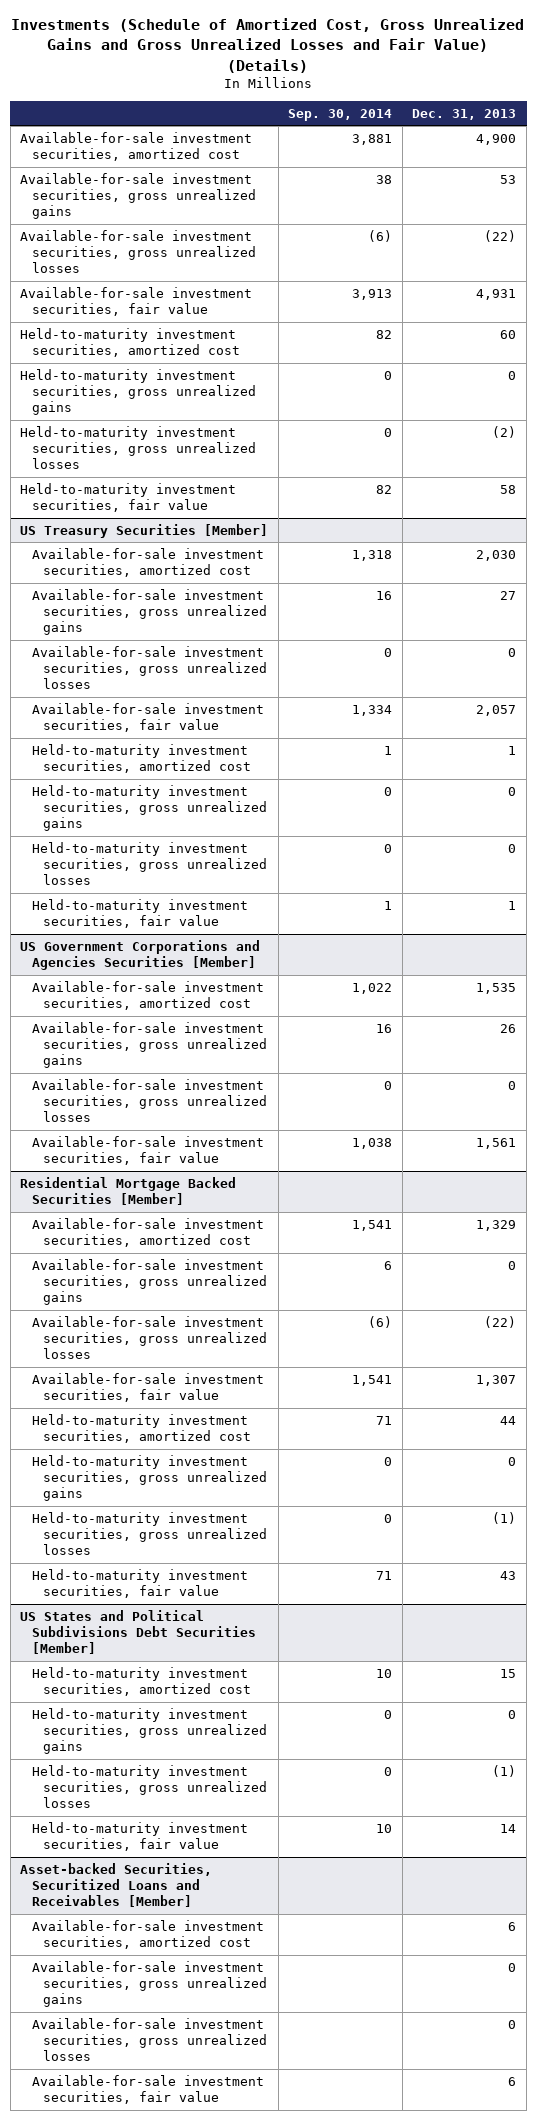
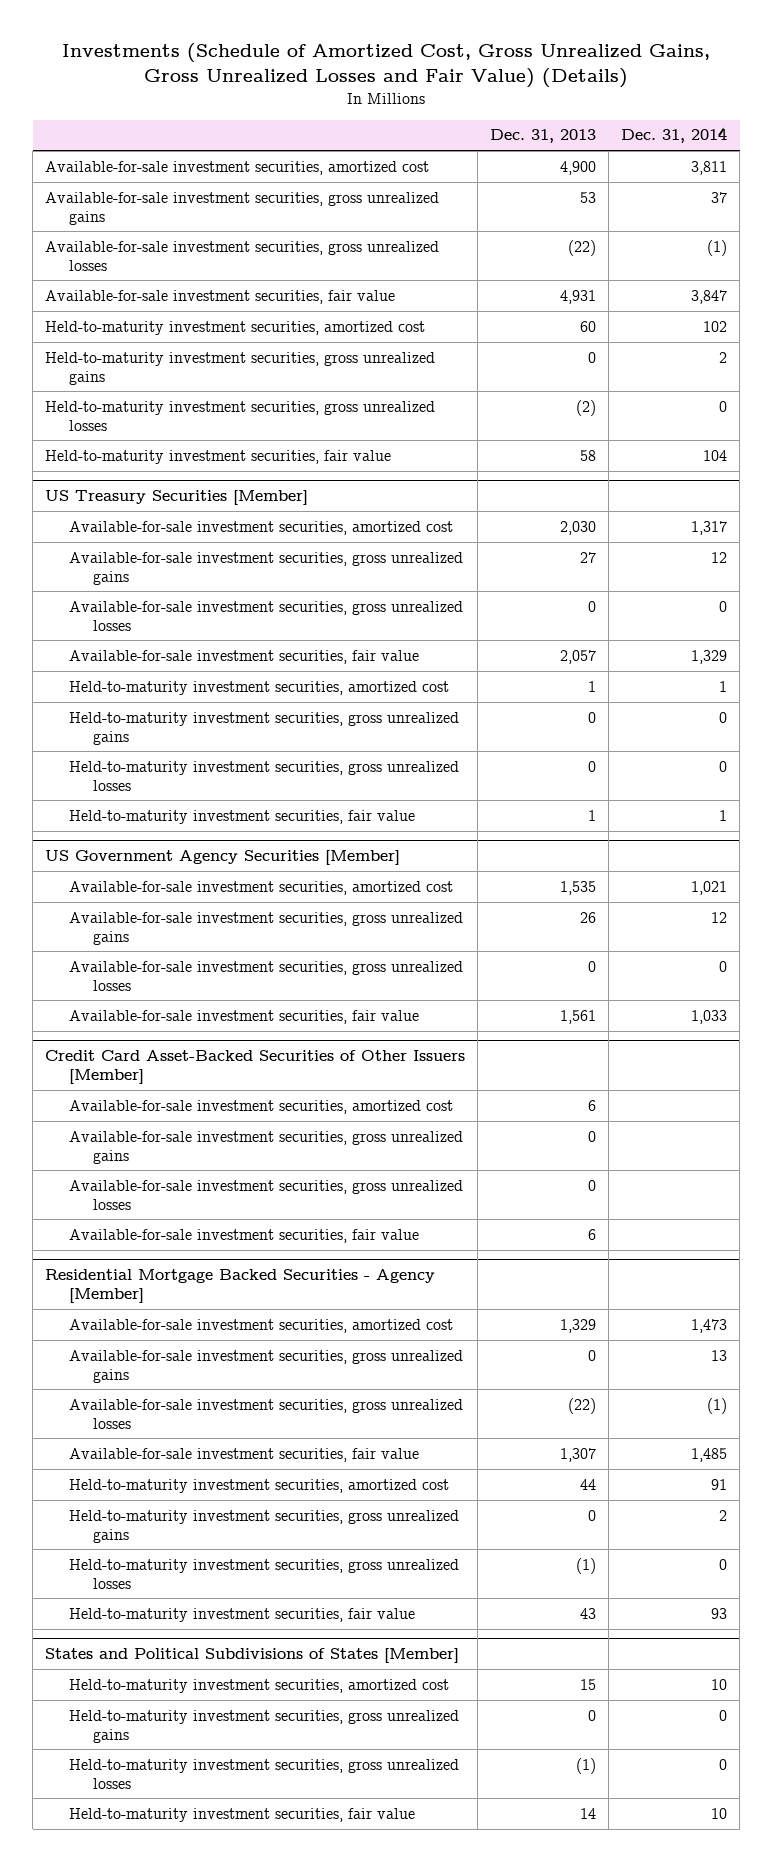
- Investments (Schedule of Amortized Cost, Gross Unrealized Gains and Gross Unrealized Losses and Fair Value) (Details)
+ Investments (Schedule of Amortized Cost, Gross Unrealized Gains, Gross Unrealized Losses and Fair Value) (Details)
- | Sep. 30, 2014 | Dec. 31, 2013
+ | Dec. 31, 2013 | Dec. 31, 2014
- US Government Corporations and Agencies Securities [Member]
+ US Government Agency Securities [Member]
- Residential Mortgage Backed Securities [Member]
+ Credit Card Asset-Backed Securities of Other Issuers [Member]
+ Available-for-sale investment securities, amortized cost | 6 |
+ Available-for-sale investment securities, gross unrealized gains | 0 |
+ Available-for-sale investment securities, gross unrealized losses | 0 |
+ Available-for-sale investment securities, fair value | 6 |
+ Residential Mortgage Backed Securities - Agency [Member]
- US States and Political Subdivisions Debt Securities [Member]
+ States and Political Subdivisions of States [Member]
- Asset-backed Securities, Securitized Loans and Receivables [Member]
- Available-for-sale investment securities, amortized cost | | 6
- Available-for-sale investment securities, gross unrealized gains | | 0
- Available-for-sale investment securities, gross unrealized losses | | 0
- Available-for-sale investment securities, fair value | | 6

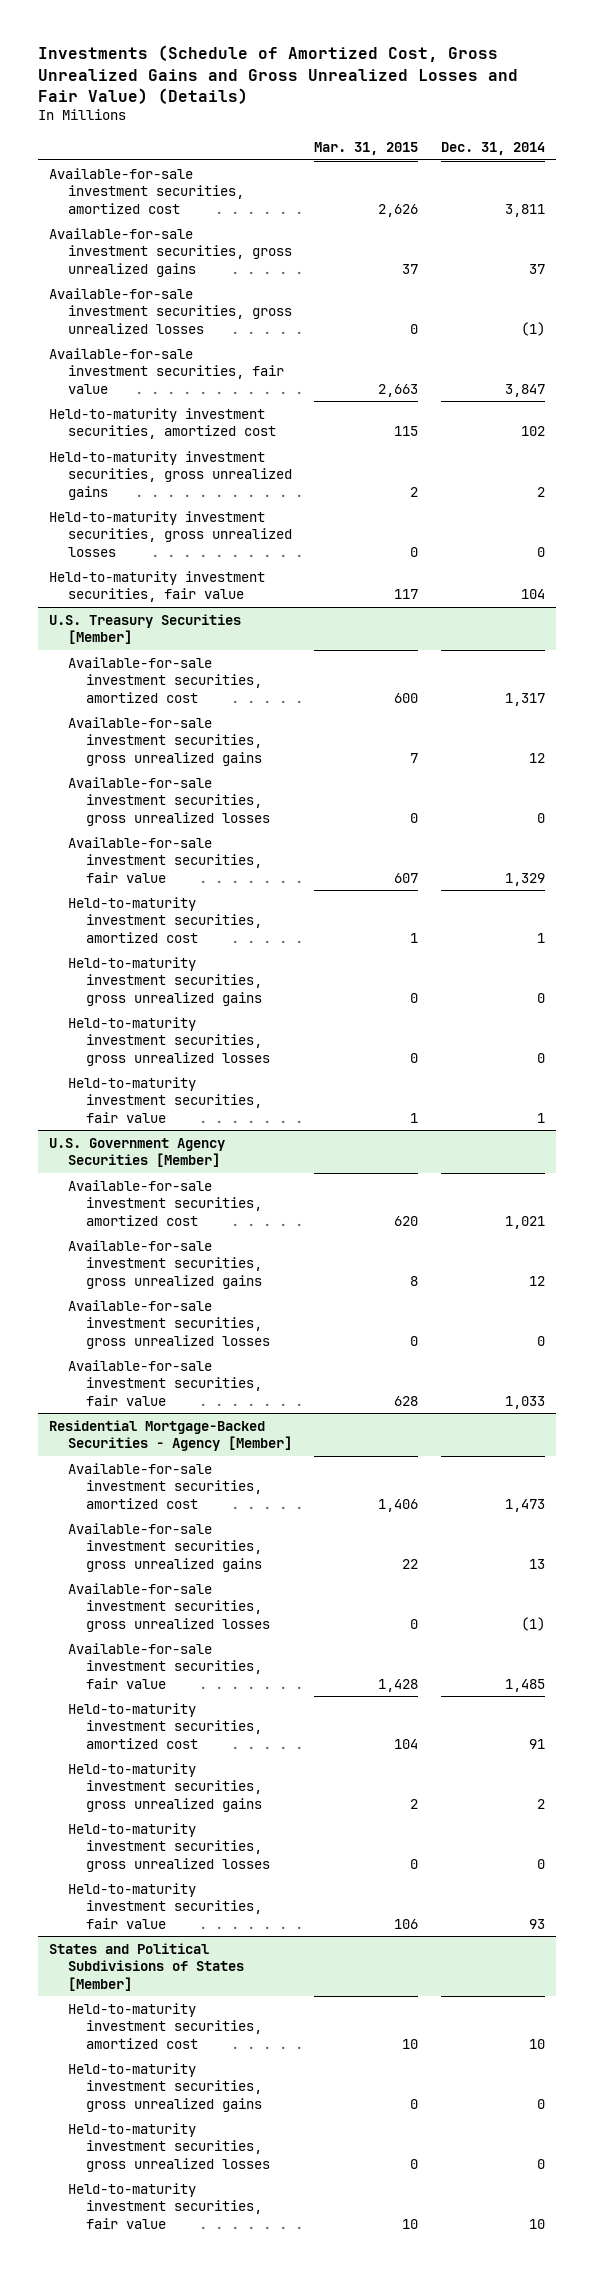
- Investments (Schedule of Amortized Cost, Gross Unrealized Gains, Gross Unrealized Losses and Fair Value) (Details)
+ Investments (Schedule of Amortized Cost, Gross Unrealized Gains and Gross Unrealized Losses and Fair Value) (Details)
- | Dec. 31, 2013 | Dec. 31, 2014
+ | Mar. 31, 2015 | Dec. 31, 2014
- US Treasury Securities [Member]
+ U.S. Treasury Securities [Member]
- US Government Agency Securities [Member]
+ U.S. Government Agency Securities [Member]
- Credit Card Asset-Backed Securities of Other Issuers [Member]
- Available-for-sale investment securities, amortized cost | 6 |
- Available-for-sale investment securities, gross unrealized gains | 0 |
- Available-for-sale investment securities, gross unrealized losses | 0 |
- Available-for-sale investment securities, fair value | 6 |
- Residential Mortgage Backed Securities - Agency [Member]
+ Residential Mortgage-Backed Securities - Agency [Member]

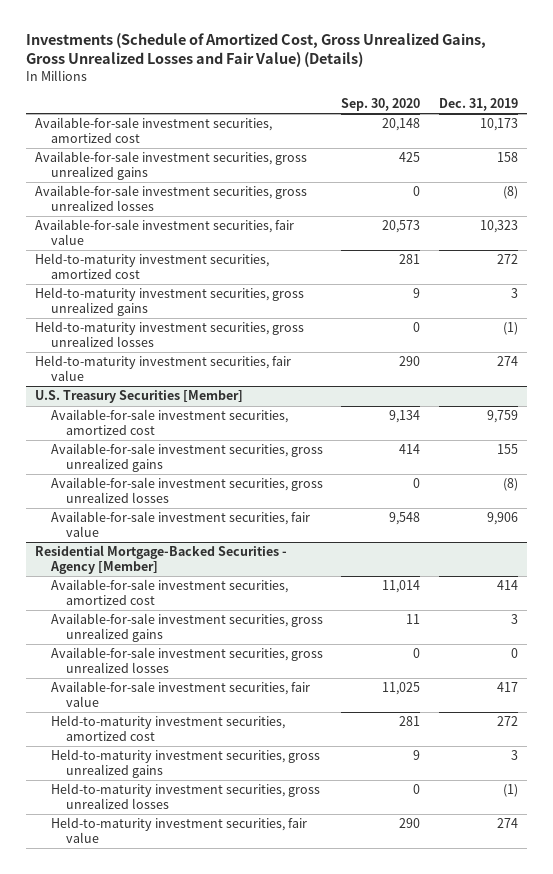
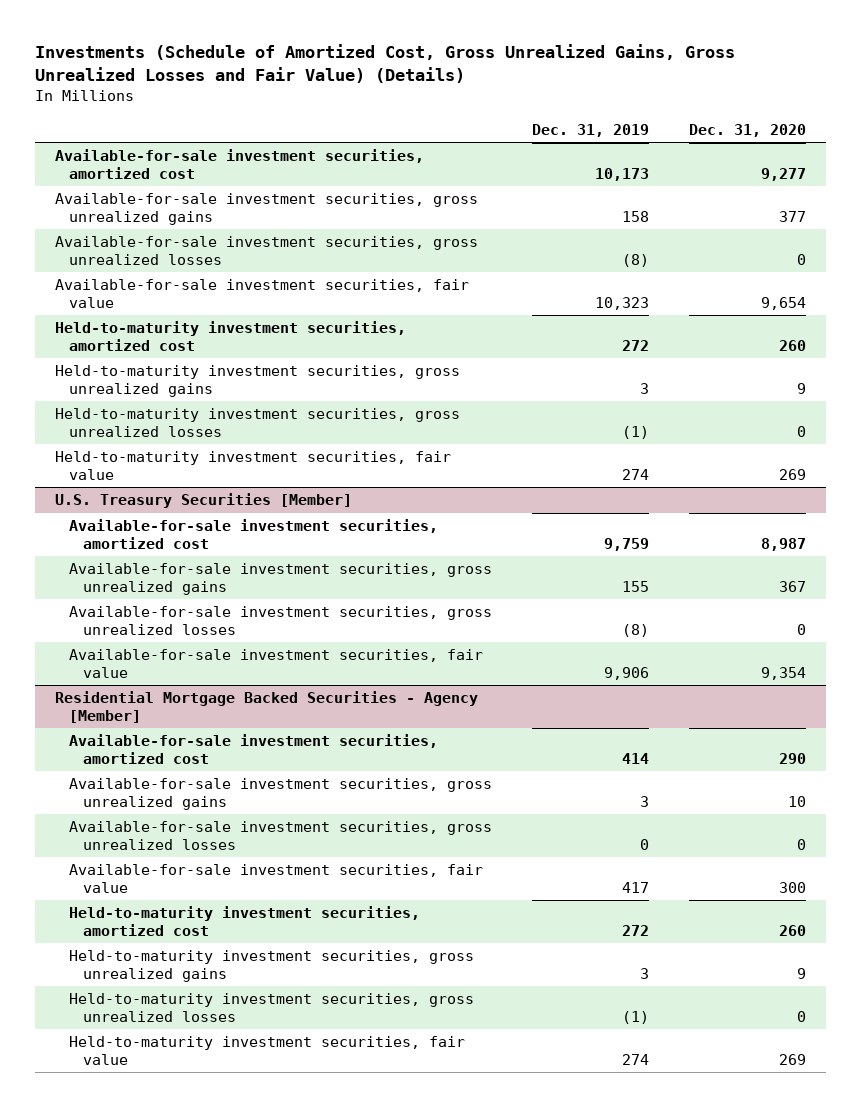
- | Sep. 30, 2020 | Dec. 31, 2019
+ | Dec. 31, 2019 | Dec. 31, 2020
- Residential Mortgage-Backed Securities - Agency [Member]
+ Residential Mortgage Backed Securities - Agency [Member]

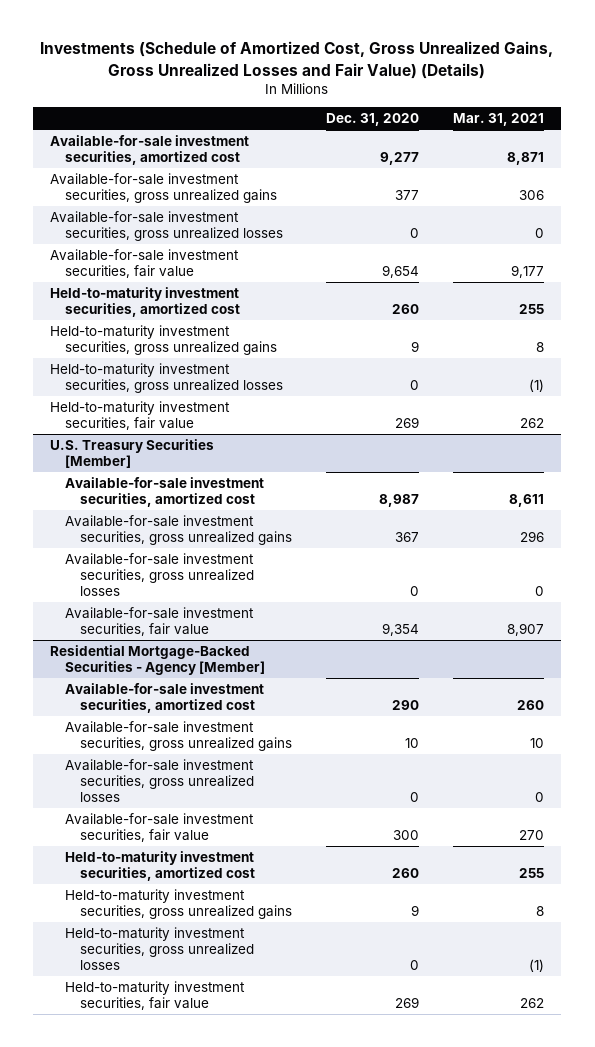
- | Dec. 31, 2019 | Dec. 31, 2020
+ | Dec. 31, 2020 | Mar. 31, 2021
- Residential Mortgage Backed Securities - Agency [Member]
+ Residential Mortgage-Backed Securities - Agency [Member]

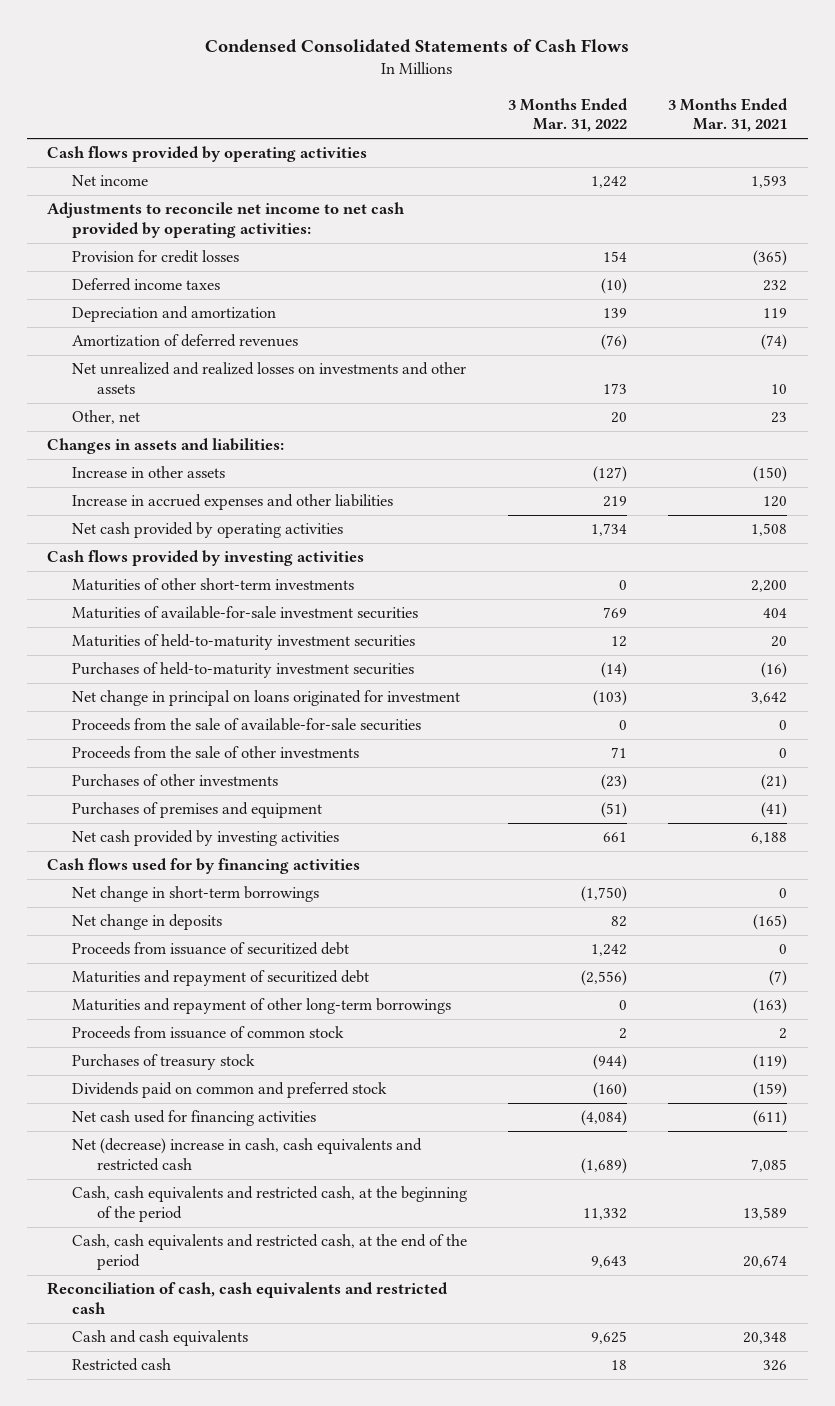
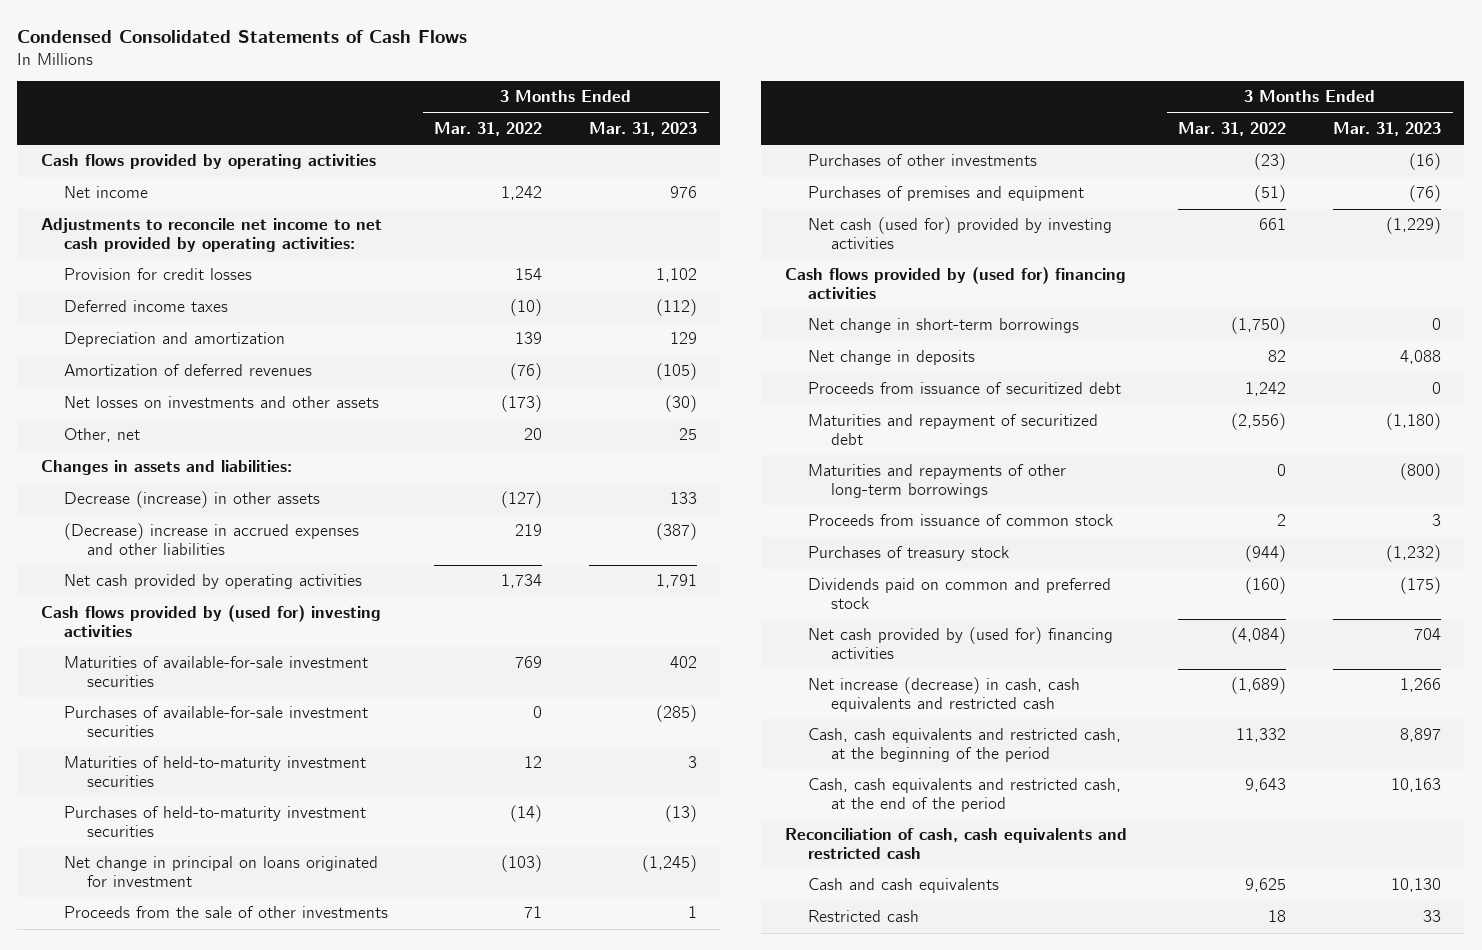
- | 3 Months Ended Mar. 31, 2022 | 3 Months Ended Mar. 31, 2021
+ | 3 Months Ended Mar. 31, 2022 | 3 Months Ended Mar. 31, 2023
- Net unrealized and realized losses on investments and other assets | 173 | 10
+ Net losses on investments and other assets | (173) | (30)
- Increase in other assets | (127) | (150)
- Increase in accrued expenses and other liabilities | 219 | 120
+ Decrease (increase) in other assets | (127) | 133
+ (Decrease) increase in accrued expenses and other liabilities | 219 | (387)
- Cash flows provided by investing activities
- Maturities of other short-term investments | 0 | 2,200
+ Cash flows provided by (used for) investing activities
+ Purchases of available-for-sale investment securities | 0 | (285)
- Proceeds from the sale of available-for-sale securities | 0 | 0
- Net cash provided by investing activities | 661 | 6,188
- Cash flows used for by financing activities
+ Net cash (used for) provided by investing activities | 661 | (1,229)
+ Cash flows provided by (used for) financing activities
- Maturities and repayment of other long-term borrowings | 0 | (163)
+ Maturities and repayments of other long-term borrowings | 0 | (800)
- Net cash used for financing activities | (4,084) | (611)
- Net (decrease) increase in cash, cash equivalents and restricted cash | (1,689) | 7,085
+ Net cash provided by (used for) financing activities | (4,084) | 704
+ Net increase (decrease) in cash, cash equivalents and restricted cash | (1,689) | 1,266

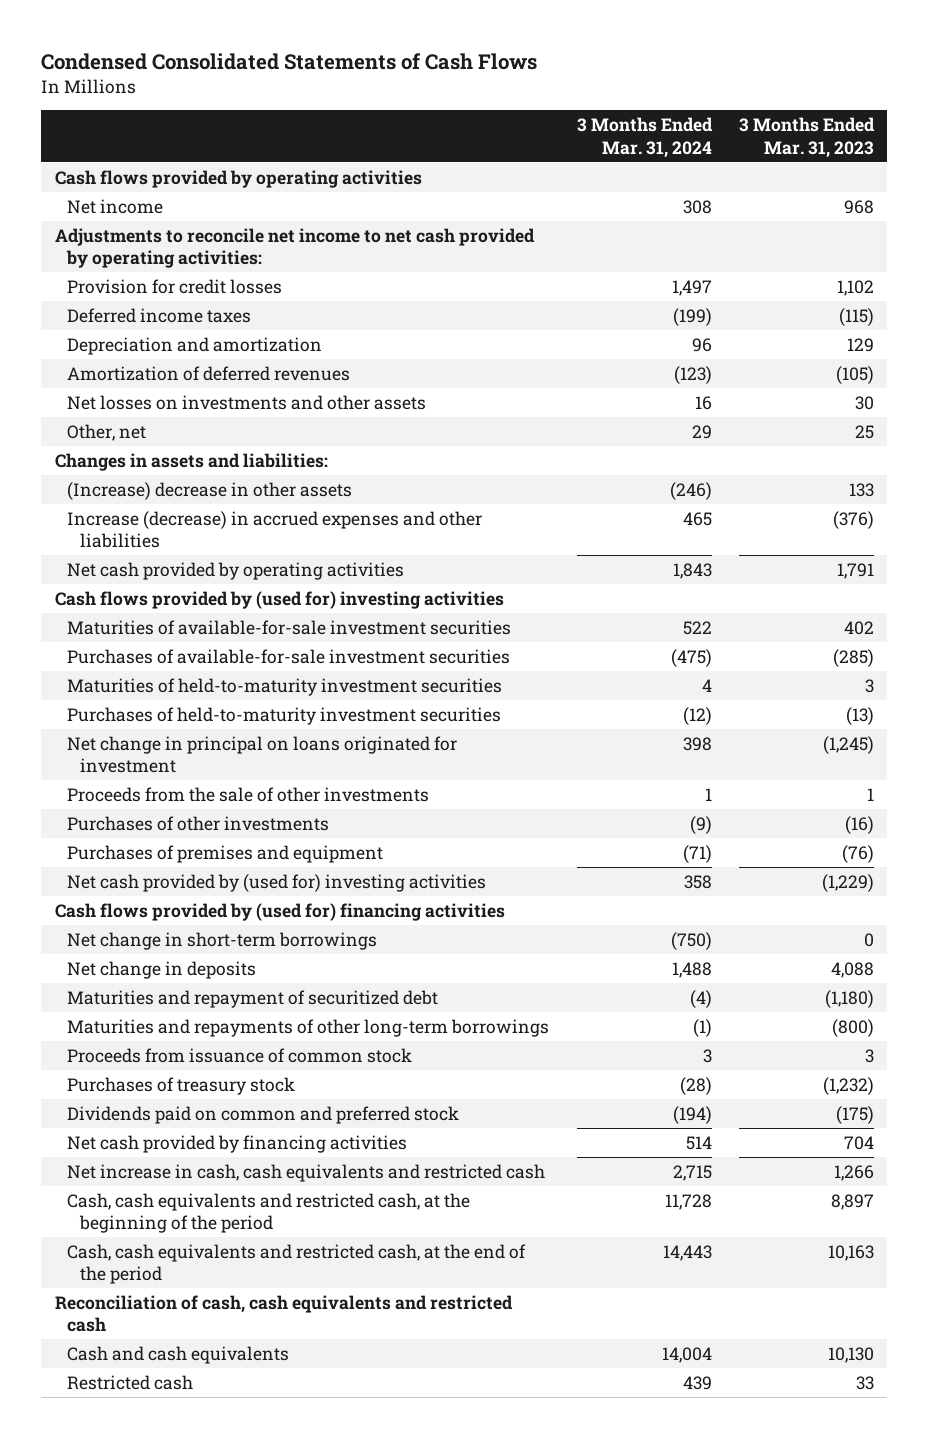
- | 3 Months Ended Mar. 31, 2022 | 3 Months Ended Mar. 31, 2023
+ | 3 Months Ended Mar. 31, 2024 | 3 Months Ended Mar. 31, 2023
- Net income | 1,242 | 976
+ Net income | 308 | 968
- Deferred income taxes | (10) | (112)
+ Deferred income taxes | (199) | (115)
- Net losses on investments and other assets | (173) | (30)
+ Net losses on investments and other assets | 16 | 30
- Decrease (increase) in other assets | (127) | 133
- (Decrease) increase in accrued expenses and other liabilities | 219 | (387)
+ (Increase) decrease in other assets | (246) | 133
+ Increase (decrease) in accrued expenses and other liabilities | 465 | (376)
- Net cash (used for) provided by investing activities | 661 | (1,229)
+ Net cash provided by (used for) investing activities | 358 | (1,229)
- Proceeds from issuance of securitized debt | 1,242 | 0
- Net cash provided by (used for) financing activities | (4,084) | 704
- Net increase (decrease) in cash, cash equivalents and restricted cash | (1,689) | 1,266
+ Net cash provided by financing activities | 514 | 704
+ Net increase in cash, cash equivalents and restricted cash | 2,715 | 1,266

